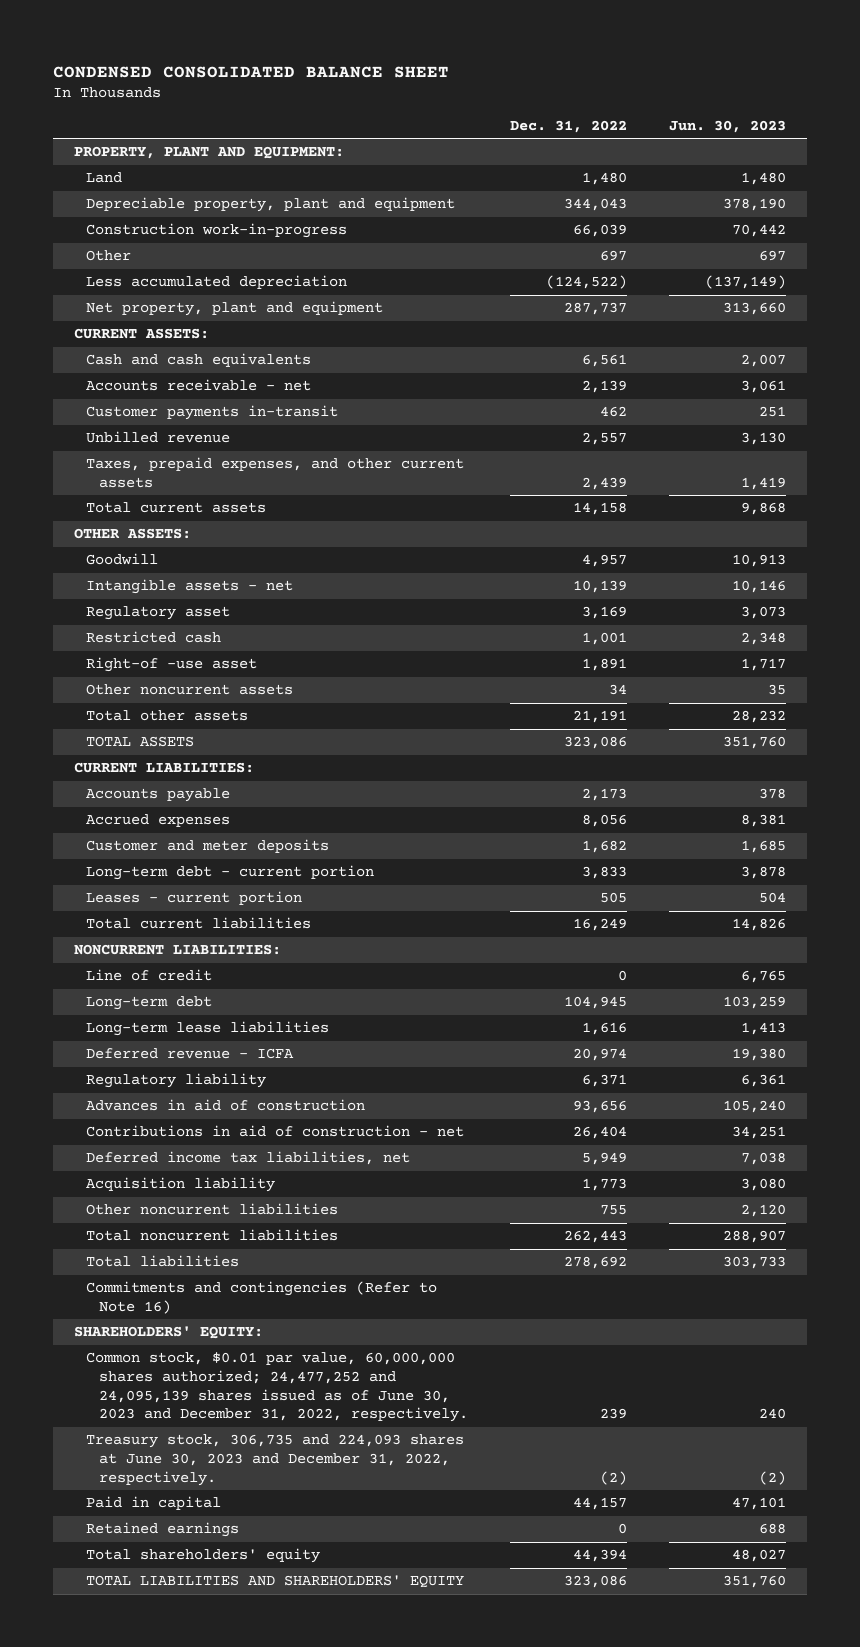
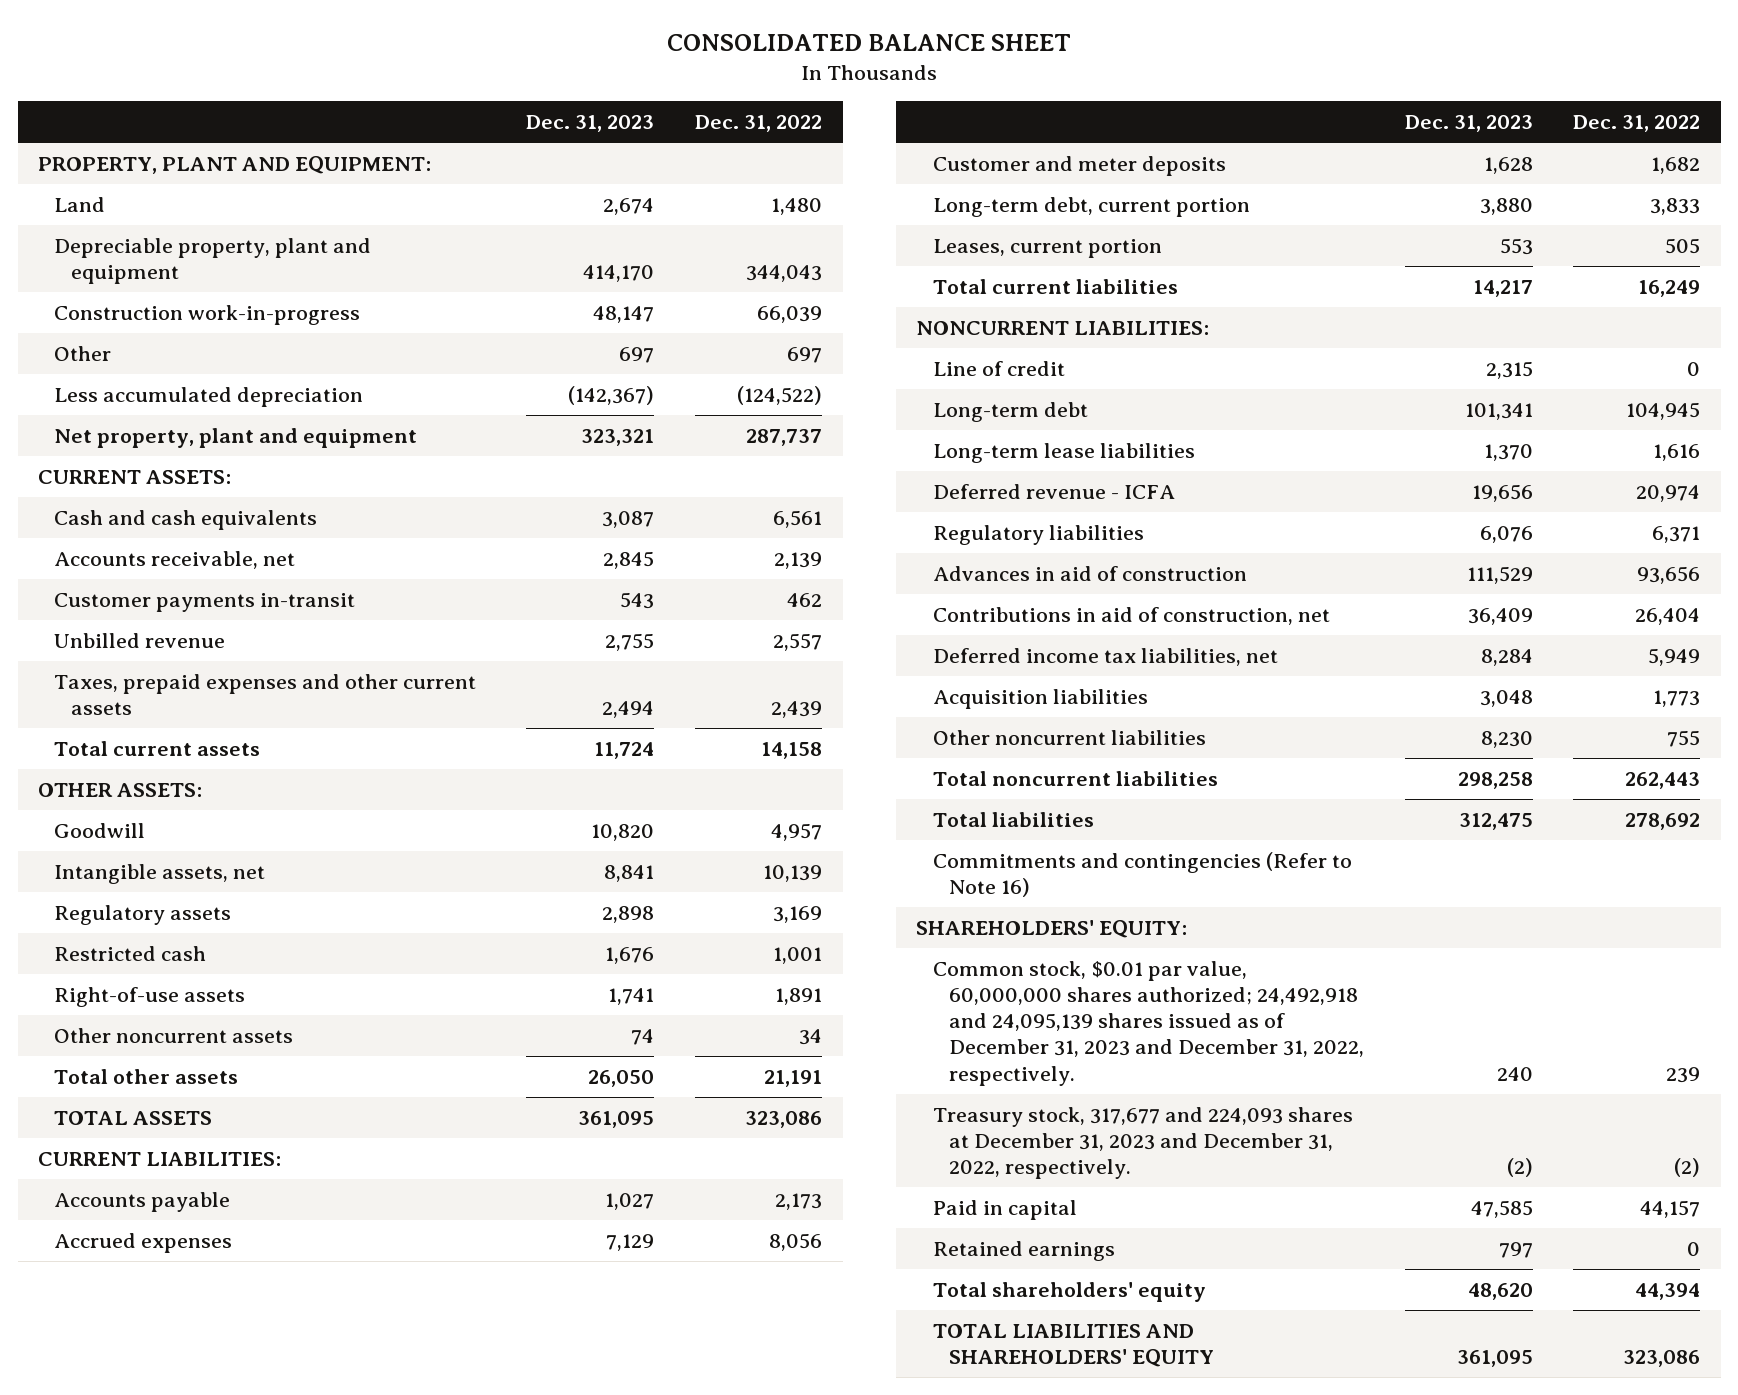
- CONDENSED CONSOLIDATED BALANCE SHEET
+ CONSOLIDATED BALANCE SHEET
- | Dec. 31, 2022 | Jun. 30, 2023
+ | Dec. 31, 2023 | Dec. 31, 2022
- Accounts receivable - net | 2,139 | 3,061
+ Accounts receivable, net | 2,845 | 2,139
- Taxes, prepaid expenses, and other current assets | 2,439 | 1,419
+ Taxes, prepaid expenses and other current assets | 2,494 | 2,439
- Intangible assets - net | 10,139 | 10,146
- Regulatory asset | 3,169 | 3,073
+ Intangible assets, net | 8,841 | 10,139
+ Regulatory assets | 2,898 | 3,169
- Right-of -use asset | 1,891 | 1,717
+ Right-of-use assets | 1,741 | 1,891
- Long-term debt - current portion | 3,833 | 3,878
- Leases - current portion | 505 | 504
+ Long-term debt, current portion | 3,880 | 3,833
+ Leases, current portion | 553 | 505
- Regulatory liability | 6,371 | 6,361
+ Regulatory liabilities | 6,076 | 6,371
- Contributions in aid of construction - net | 26,404 | 34,251
+ Contributions in aid of construction, net | 36,409 | 26,404
- Acquisition liability | 1,773 | 3,080
+ Acquisition liabilities | 3,048 | 1,773
- Common stock, $0.01 par value, 60,000,000 shares authorized; 24,477,252 and 24,095,139 shares issued as of June 30, 2023 and December 31, 2022, respectively. | 239 | 240
- Treasury stock, 306,735 and 224,093 shares at June 30, 2023 and December 31, 2022, respectively. | (2) | (2)
+ Common stock, $0.01 par value, 60,000,000 shares authorized; 24,492,918 and 24,095,139 shares issued as of December 31, 2023 and December 31, 2022, respectively. | 240 | 239
+ Treasury stock, 317,677 and 224,093 shares at December 31, 2023 and December 31, 2022, respectively. | (2) | (2)

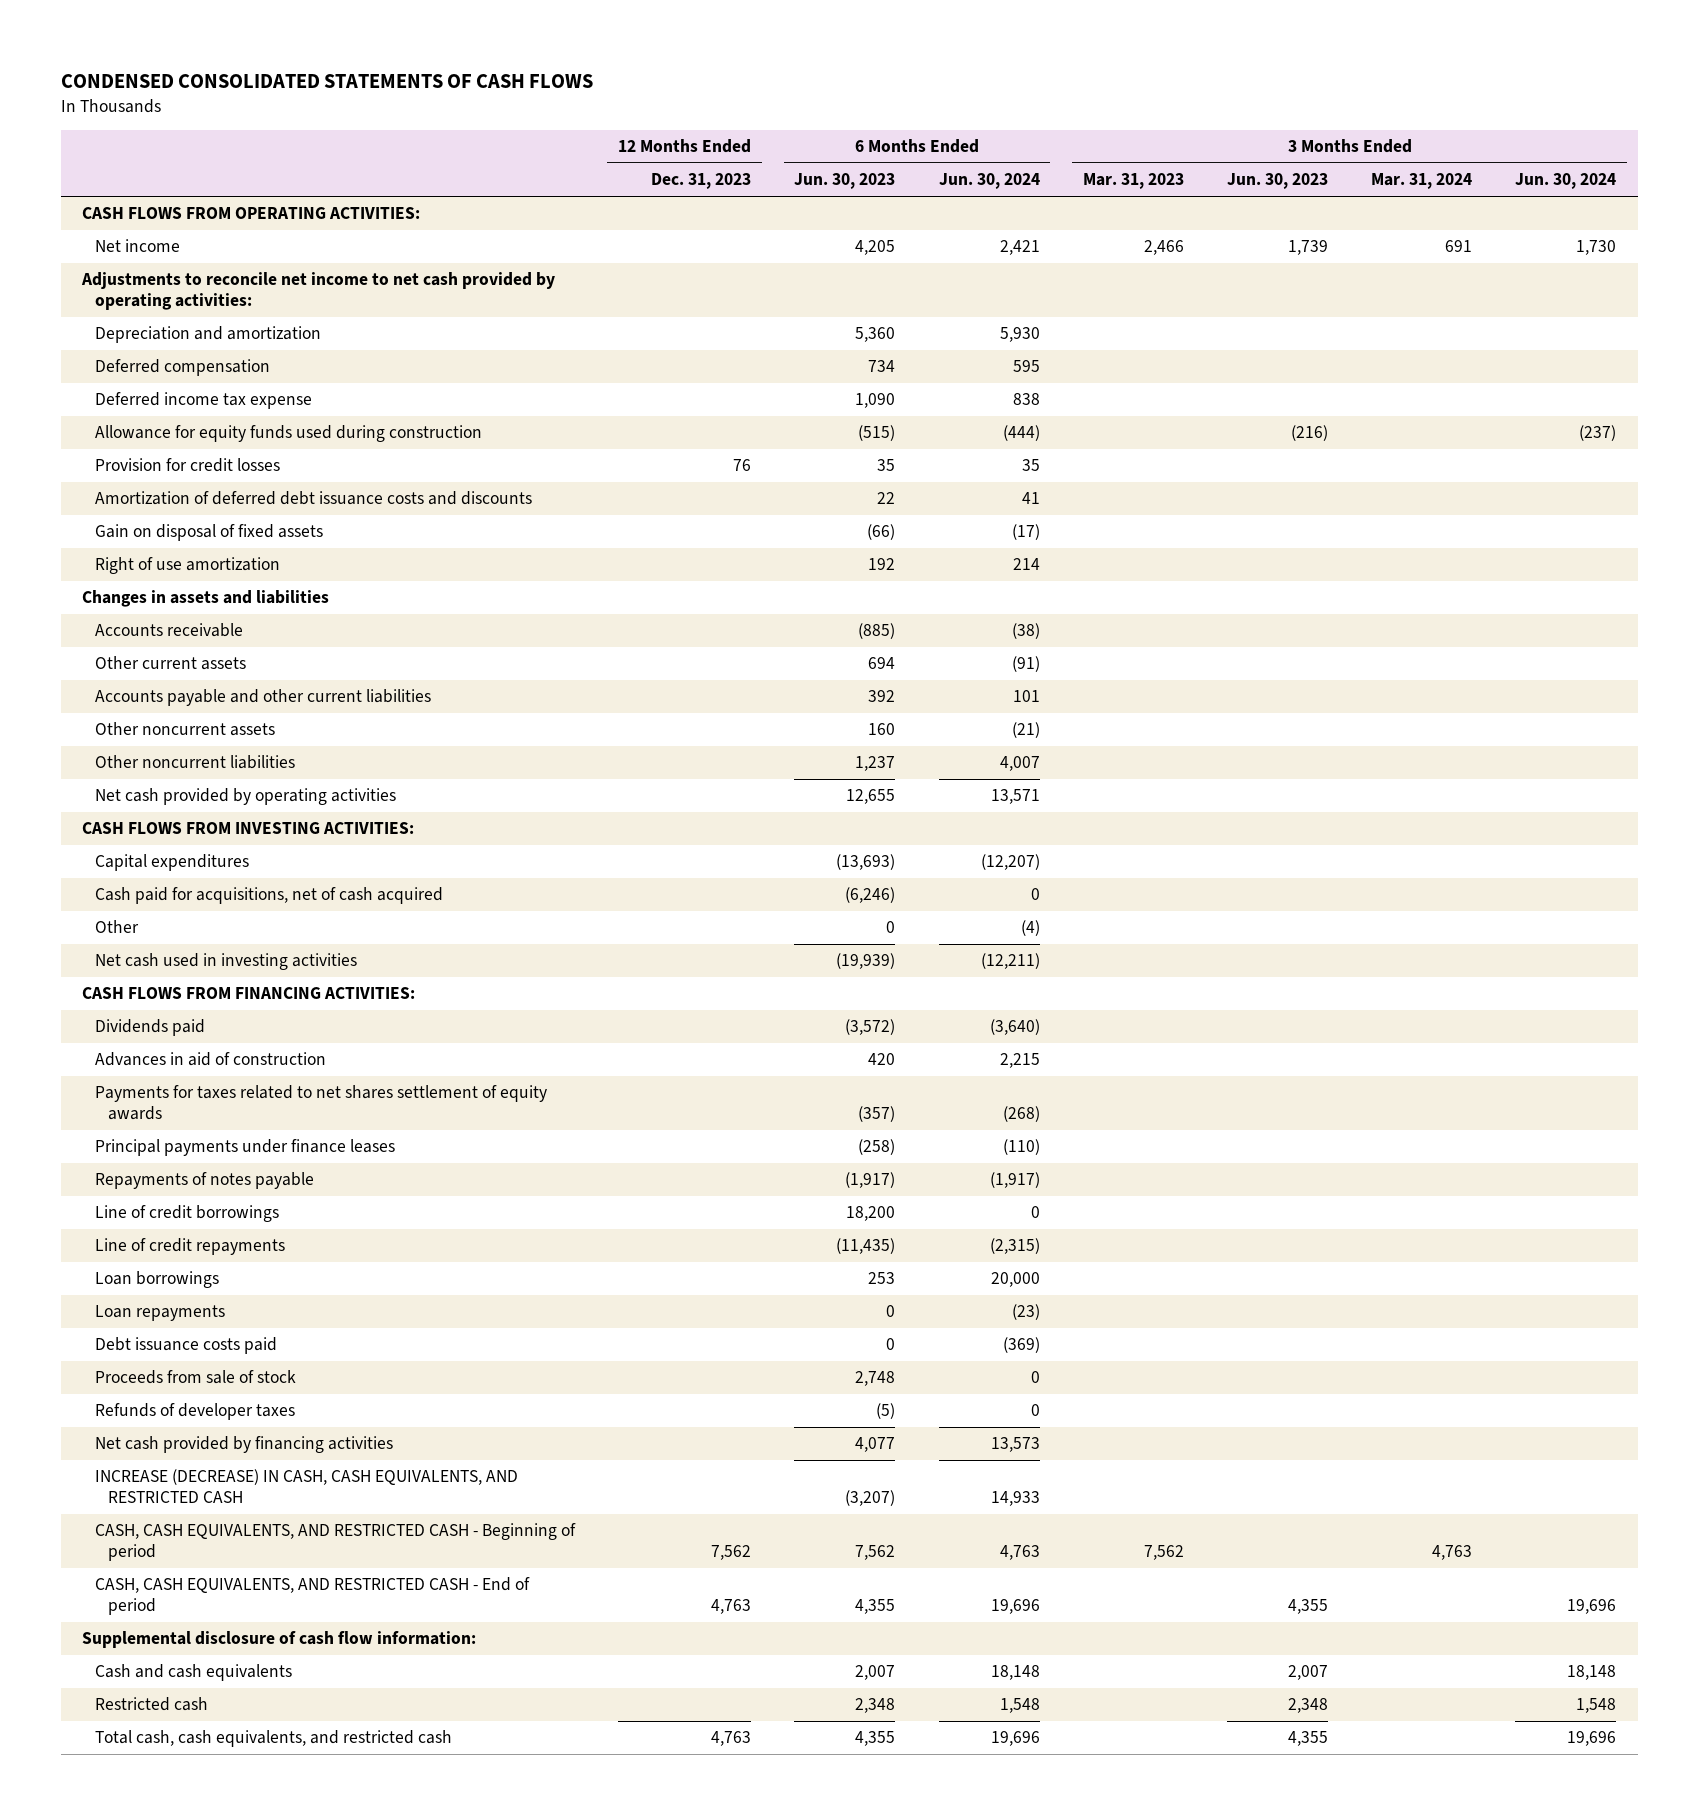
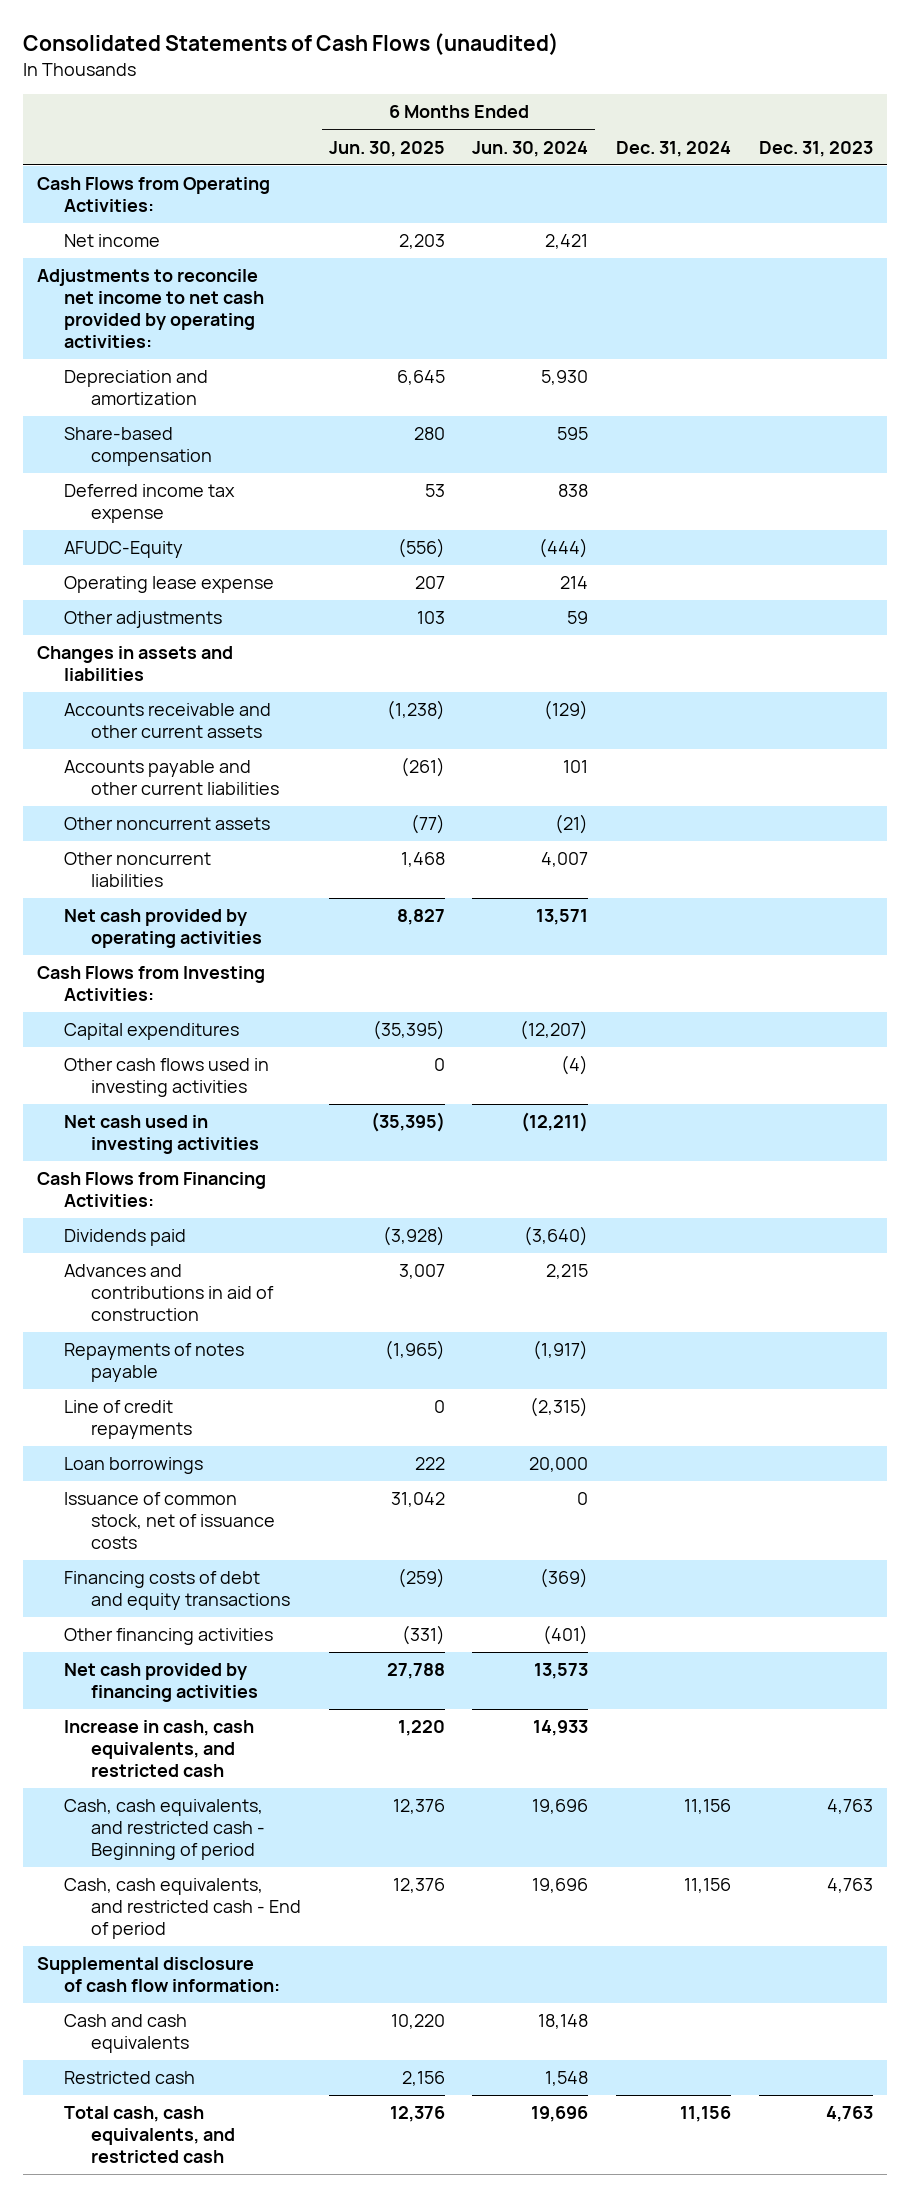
- CONDENSED CONSOLIDATED STATEMENTS OF CASH FLOWS
+ Consolidated Statements of Cash Flows (unaudited)
- | 12 Months Ended Dec. 31, 2023 | 6 Months Ended Jun. 30, 2023 | 6 Months Ended Jun. 30, 2024 | 3 Months Ended Mar. 31, 2023 | 3 Months Ended Jun. 30, 2023 | 3 Months Ended Mar. 31, 2024 | 3 Months Ended Jun. 30, 2024
+ | 6 Months Ended Jun. 30, 2025 | 6 Months Ended Jun. 30, 2024 | Dec. 31, 2024 | Dec. 31, 2023
- CASH FLOWS FROM OPERATING ACTIVITIES:
+ Cash Flows from Operating Activities:
- Deferred compensation | | 734 | 595 | | | |
+ Share-based compensation | 280 | 595 | |
- Allowance for equity funds used during construction | | (515) | (444) | | (216) | | (237)
- Provision for credit losses | 76 | 35 | 35 | | | |
- Amortization of deferred debt issuance costs and discounts | | 22 | 41 | | | |
- Gain on disposal of fixed assets | | (66) | (17) | | | |
- Right of use amortization | | 192 | 214 | | | |
+ AFUDC-Equity | (556) | (444) | |
+ Operating lease expense | 207 | 214 | |
+ Other adjustments | 103 | 59 | |
- Accounts receivable | | (885) | (38) | | | |
- Other current assets | | 694 | (91) | | | |
+ Accounts receivable and other current assets | (1,238) | (129) | |
- CASH FLOWS FROM INVESTING ACTIVITIES:
+ Cash Flows from Investing Activities:
- Cash paid for acquisitions, net of cash acquired | | (6,246) | 0 | | | |
- Other | | 0 | (4) | | | |
+ Other cash flows used in investing activities | 0 | (4) | |
- CASH FLOWS FROM FINANCING ACTIVITIES:
+ Cash Flows from Financing Activities:
- Advances in aid of construction | | 420 | 2,215 | | | |
- Payments for taxes related to net shares settlement of equity awards | | (357) | (268) | | | |
- Principal payments under finance leases | | (258) | (110) | | | |
+ Advances and contributions in aid of construction | 3,007 | 2,215 | |
- Line of credit borrowings | | 18,200 | 0 | | | |
- Loan repayments | | 0 | (23) | | | |
- Debt issuance costs paid | | 0 | (369) | | | |
- Proceeds from sale of stock | | 2,748 | 0 | | | |
- Refunds of developer taxes | | (5) | 0 | | | |
+ Issuance of common stock, net of issuance costs | 31,042 | 0 | |
+ Financing costs of debt and equity transactions | (259) | (369) | |
+ Other financing activities | (331) | (401) | |
- INCREASE (DECREASE) IN CASH, CASH EQUIVALENTS, AND RESTRICTED CASH | | (3,207) | 14,933 | | | |
- CASH, CASH EQUIVALENTS, AND RESTRICTED CASH - Beginning of period | 7,562 | 7,562 | 4,763 | 7,562 | | 4,763 |
- CASH, CASH EQUIVALENTS, AND RESTRICTED CASH - End of period | 4,763 | 4,355 | 19,696 | | 4,355 | | 19,696
+ Increase in cash, cash equivalents, and restricted cash | 1,220 | 14,933 | |
+ Cash, cash equivalents, and restricted cash - Beginning of period | 12,376 | 19,696 | 11,156 | 4,763
+ Cash, cash equivalents, and restricted cash - End of period | 12,376 | 19,696 | 11,156 | 4,763

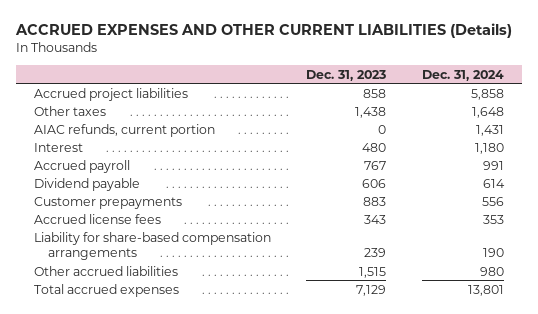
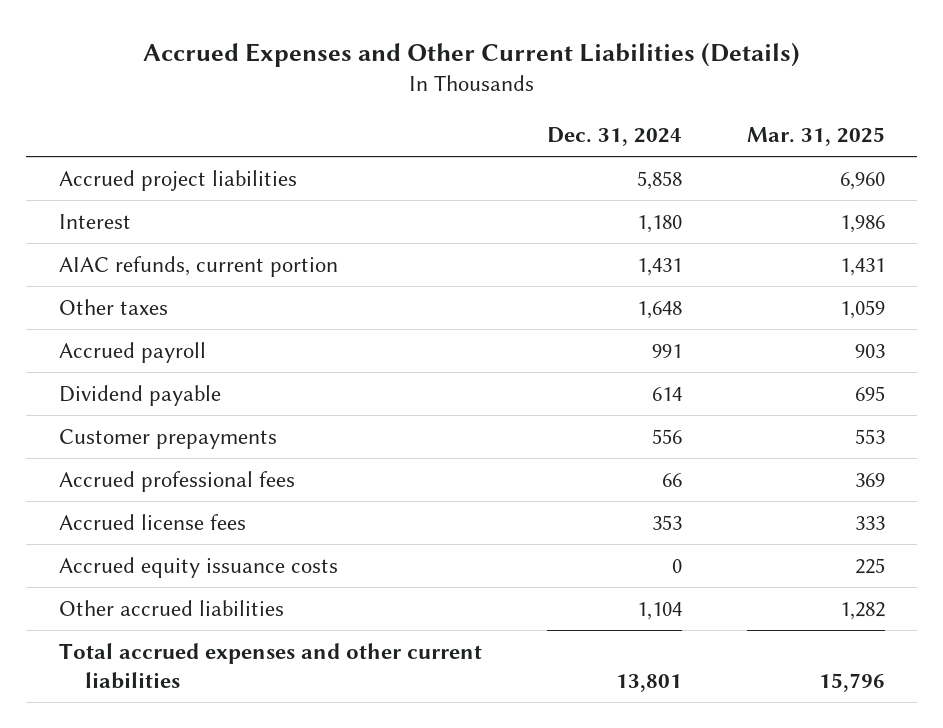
- ACCRUED EXPENSES AND OTHER CURRENT LIABILITIES (Details)
+ Accrued Expenses and Other Current Liabilities (Details)
- | Dec. 31, 2023 | Dec. 31, 2024
+ | Dec. 31, 2024 | Mar. 31, 2025
moved down: AIAC refunds, current portion | 1,431 | 1,431
moved down: Other taxes | 1,648 | 1,059
+ Accrued professional fees | 66 | 369
- Liability for share-based compensation arrangements | 239 | 190
- Other accrued liabilities | 1,515 | 980
- Total accrued expenses | 7,129 | 13,801
+ Accrued equity issuance costs | 0 | 225
+ Other accrued liabilities | 1,104 | 1,282
+ Total accrued expenses and other current liabilities | 13,801 | 15,796

